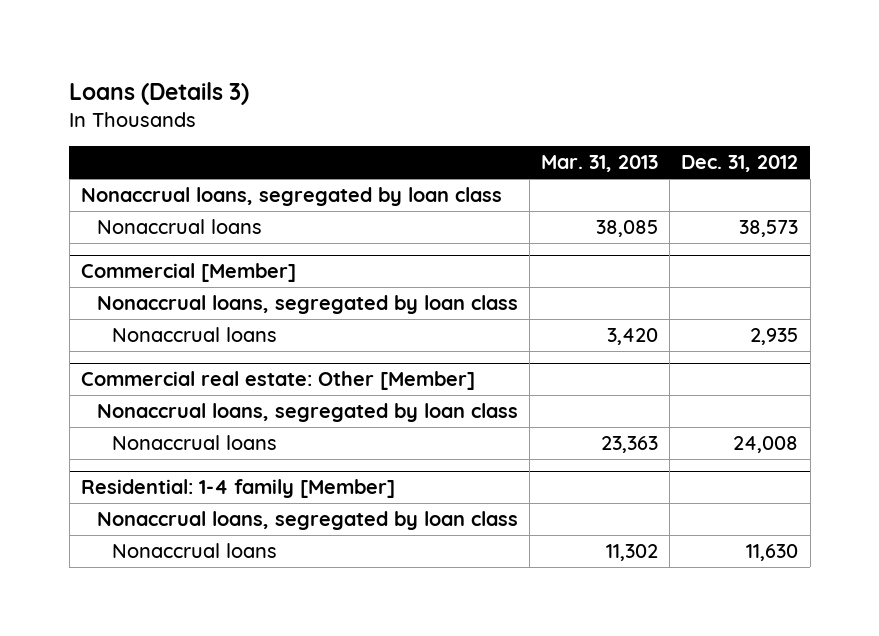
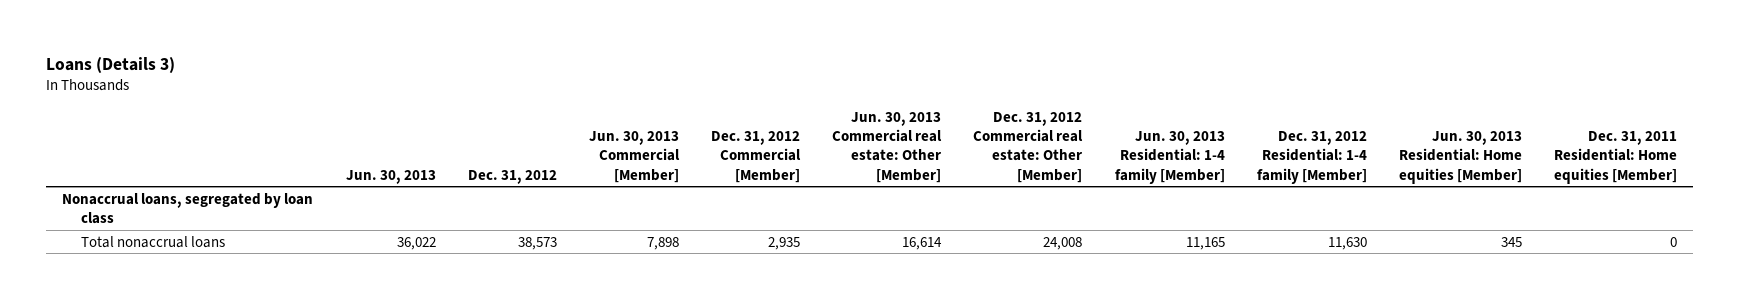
- | Mar. 31, 2013 | Dec. 31, 2012
+ | Jun. 30, 2013 | Dec. 31, 2012 | Jun. 30, 2013 Commercial [Member] | Dec. 31, 2012 Commercial [Member] | Jun. 30, 2013 Commercial real estate: Other [Member] | Dec. 31, 2012 Commercial real estate: Other [Member] | Jun. 30, 2013 Residential: 1-4 family [Member] | Dec. 31, 2012 Residential: 1-4 family [Member] | Jun. 30, 2013 Residential: Home equities [Member] | Dec. 31, 2011 Residential: Home equities [Member]
- Nonaccrual loans | 38,085 | 38,573
- Commercial [Member]
- Nonaccrual loans, segregated by loan class
- Nonaccrual loans | 3,420 | 2,935
- Commercial real estate: Other [Member]
- Nonaccrual loans, segregated by loan class
- Nonaccrual loans | 23,363 | 24,008
- Residential: 1-4 family [Member]
- Nonaccrual loans, segregated by loan class
- Nonaccrual loans | 11,302 | 11,630
+ Total nonaccrual loans | 36,022 | 38,573 | 7,898 | 2,935 | 16,614 | 24,008 | 11,165 | 11,630 | 345 | 0

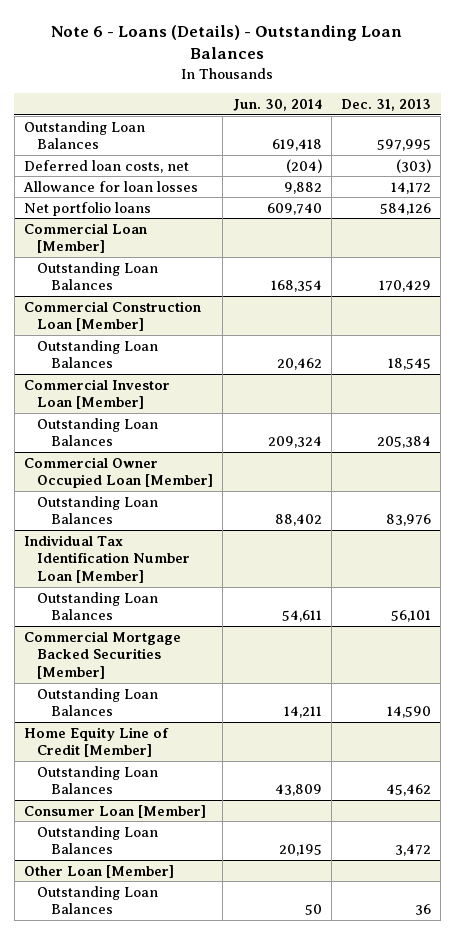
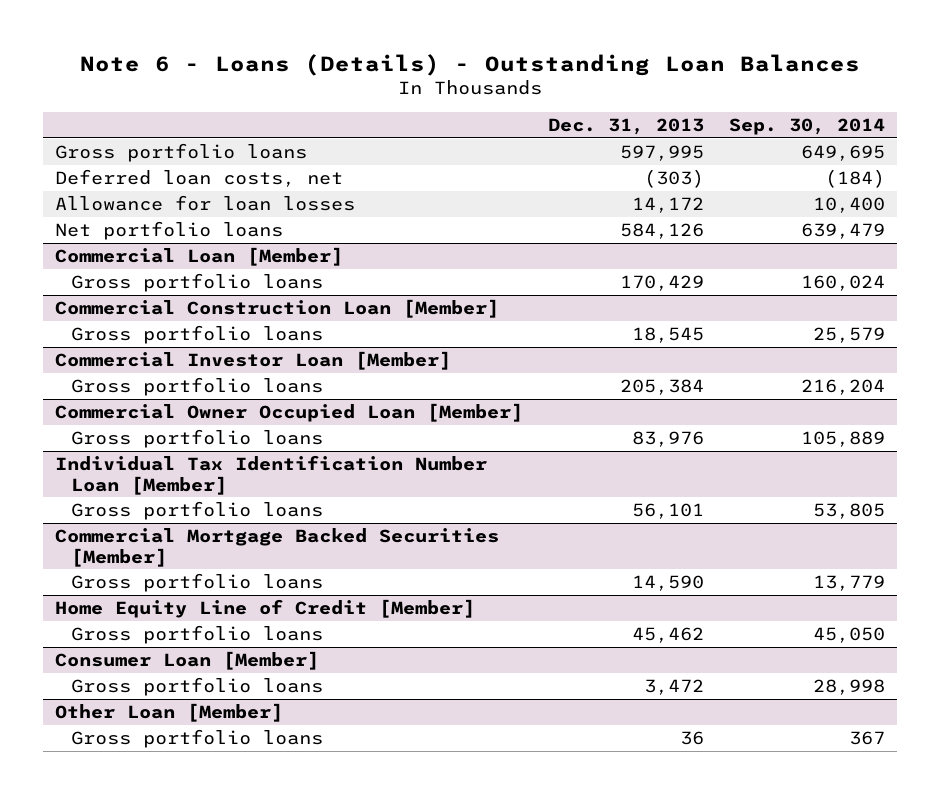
- | Jun. 30, 2014 | Dec. 31, 2013
+ | Dec. 31, 2013 | Sep. 30, 2014
- Outstanding Loan Balances | 619,418 | 597,995
+ Gross portfolio loans | 597,995 | 649,695
@ Commercial Loan [Member]
- Outstanding Loan Balances | 168,354 | 170,429
+ Gross portfolio loans | 170,429 | 160,024
@ Commercial Construction Loan [Member]
- Outstanding Loan Balances | 20,462 | 18,545
+ Gross portfolio loans | 18,545 | 25,579
@ Commercial Investor Loan [Member]
- Outstanding Loan Balances | 209,324 | 205,384
+ Gross portfolio loans | 205,384 | 216,204
@ Commercial Owner Occupied Loan [Member]
- Outstanding Loan Balances | 88,402 | 83,976
+ Gross portfolio loans | 83,976 | 105,889
@ Individual Tax Identification Number Loan [Member]
- Outstanding Loan Balances | 54,611 | 56,101
+ Gross portfolio loans | 56,101 | 53,805
@ Commercial Mortgage Backed Securities [Member]
- Outstanding Loan Balances | 14,211 | 14,590
+ Gross portfolio loans | 14,590 | 13,779
@ Home Equity Line of Credit [Member]
- Outstanding Loan Balances | 43,809 | 45,462
+ Gross portfolio loans | 45,462 | 45,050
@ Consumer Loan [Member]
- Outstanding Loan Balances | 20,195 | 3,472
+ Gross portfolio loans | 3,472 | 28,998
@ Other Loan [Member]
- Outstanding Loan Balances | 50 | 36
+ Gross portfolio loans | 36 | 367

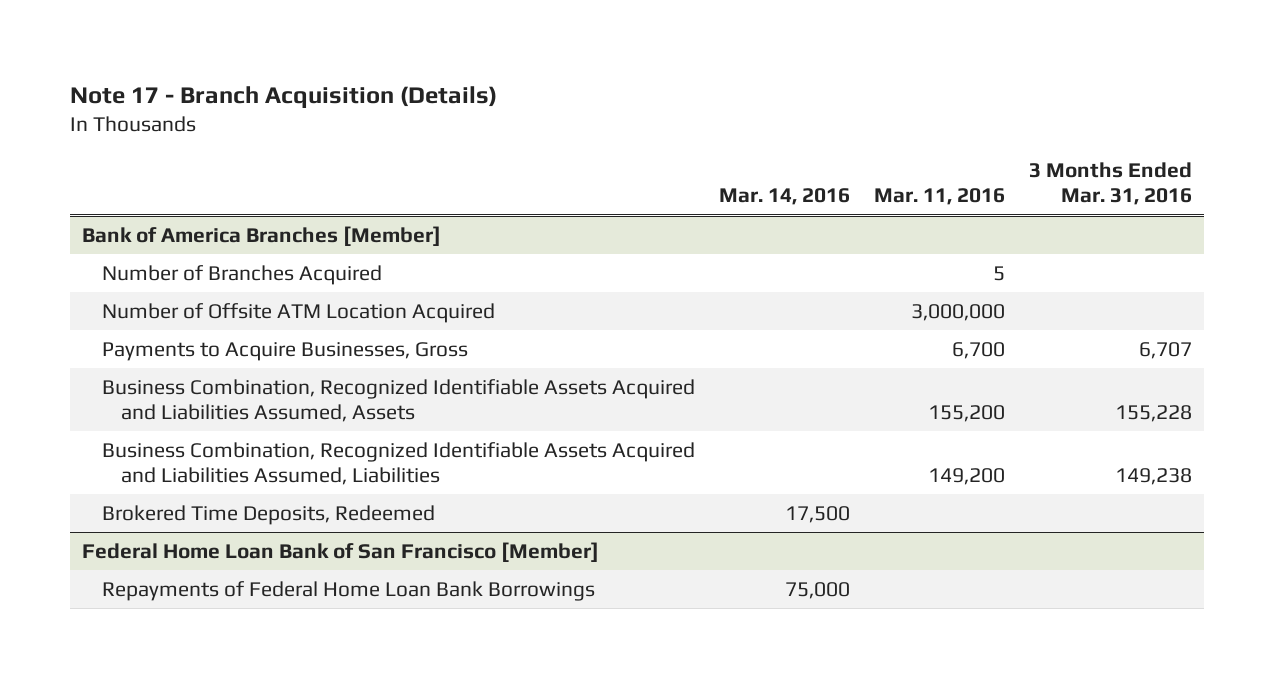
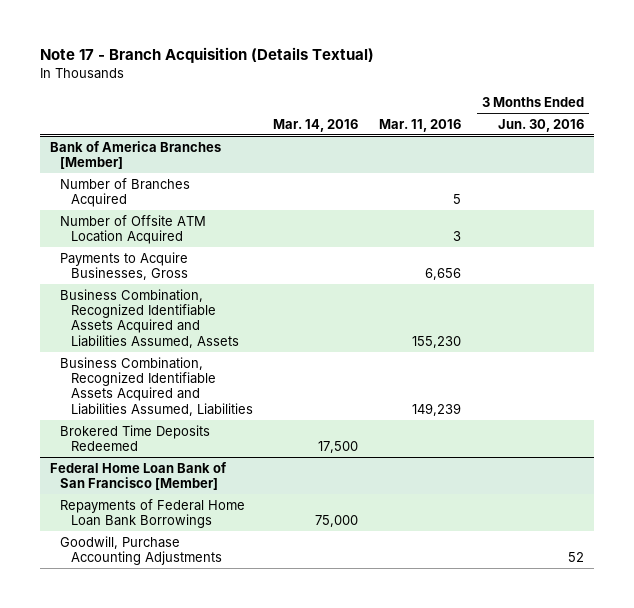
- Note 17 - Branch Acquisition (Details)
+ Note 17 - Branch Acquisition (Details Textual)
- | Mar. 14, 2016 | Mar. 11, 2016 | 3 Months Ended Mar. 31, 2016
+ | Mar. 14, 2016 | Mar. 11, 2016 | 3 Months Ended Jun. 30, 2016
@ Bank of America Branches [Member]
- Number of Offsite ATM Location Acquired | | 3,000,000 |
- Payments to Acquire Businesses, Gross | | 6,700 | 6,707
- Business Combination, Recognized Identifiable Assets Acquired and Liabilities Assumed, Assets | | 155,200 | 155,228
- Business Combination, Recognized Identifiable Assets Acquired and Liabilities Assumed, Liabilities | | 149,200 | 149,238
- Brokered Time Deposits, Redeemed | 17,500 | |
+ Number of Offsite ATM Location Acquired | | 3 |
+ Payments to Acquire Businesses, Gross | | 6,656 |
+ Business Combination, Recognized Identifiable Assets Acquired and Liabilities Assumed, Assets | | 155,230 |
+ Business Combination, Recognized Identifiable Assets Acquired and Liabilities Assumed, Liabilities | | 149,239 |
+ Brokered Time Deposits Redeemed | 17,500 | |
@ Federal Home Loan Bank of San Francisco [Member]
+ Goodwill, Purchase Accounting Adjustments | | | 52

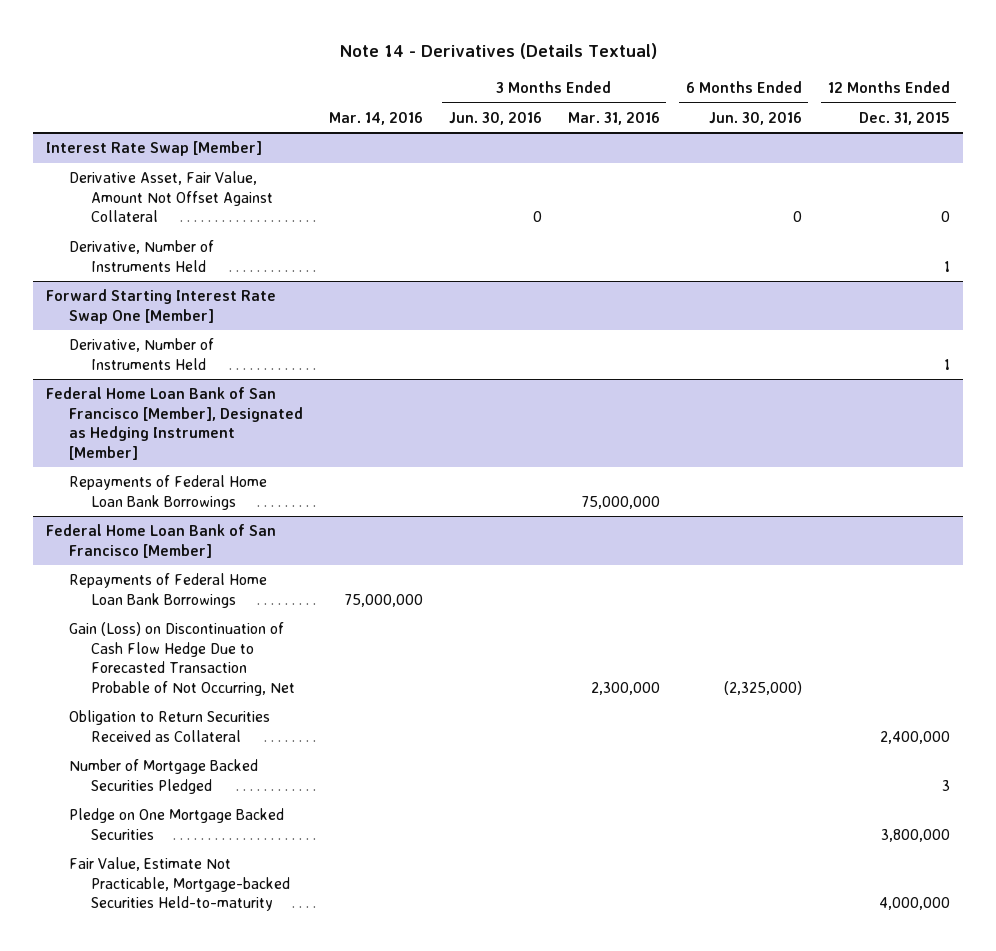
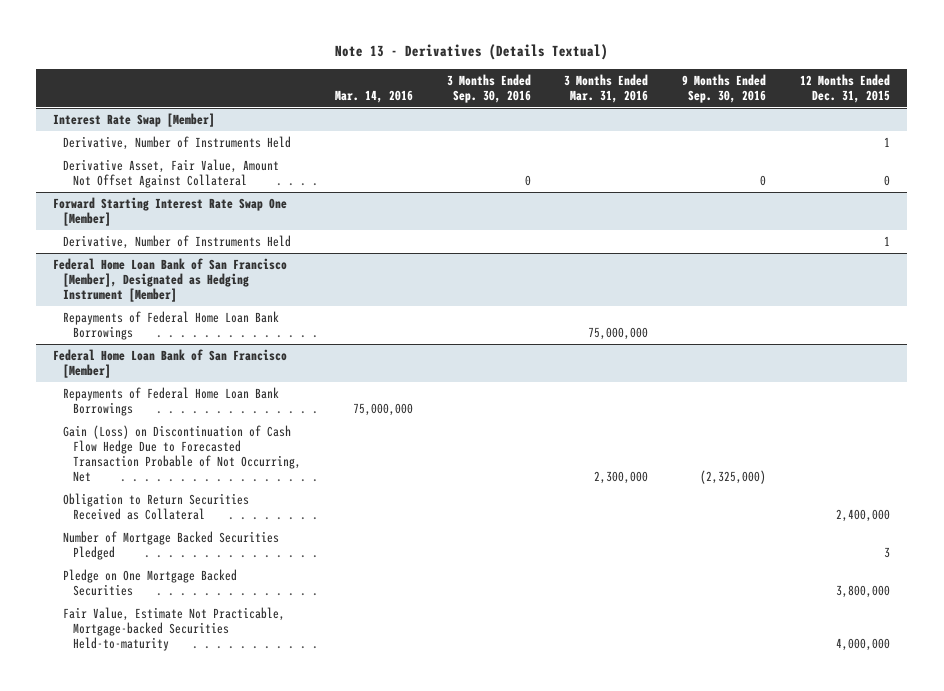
- Note 14 - Derivatives (Details Textual)
+ Note 13 - Derivatives (Details Textual)
- | Mar. 14, 2016 | 3 Months Ended Jun. 30, 2016 | 3 Months Ended Mar. 31, 2016 | 6 Months Ended Jun. 30, 2016 | 12 Months Ended Dec. 31, 2015
+ | Mar. 14, 2016 | 3 Months Ended Sep. 30, 2016 | 3 Months Ended Mar. 31, 2016 | 9 Months Ended Sep. 30, 2016 | 12 Months Ended Dec. 31, 2015
@ Interest Rate Swap [Member]
moved down: Derivative Asset, Fair Value, Amount Not Offset Against Collateral | | 0 | | 0 | 0

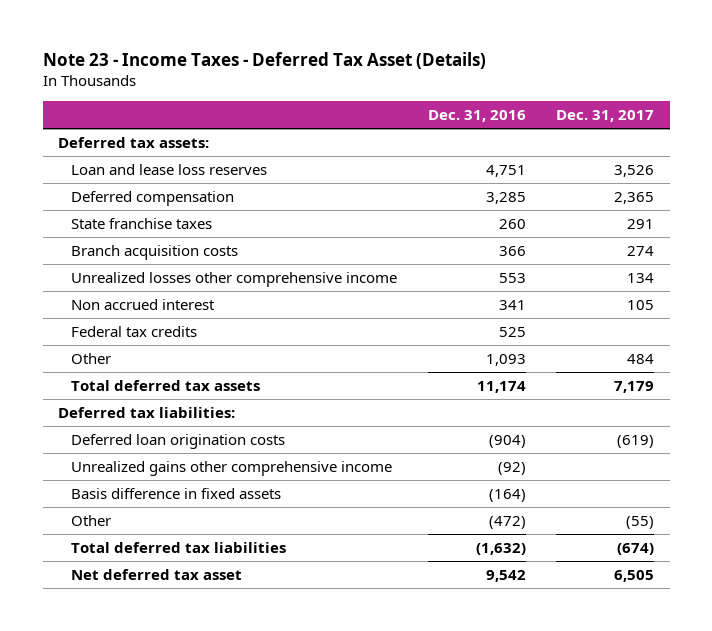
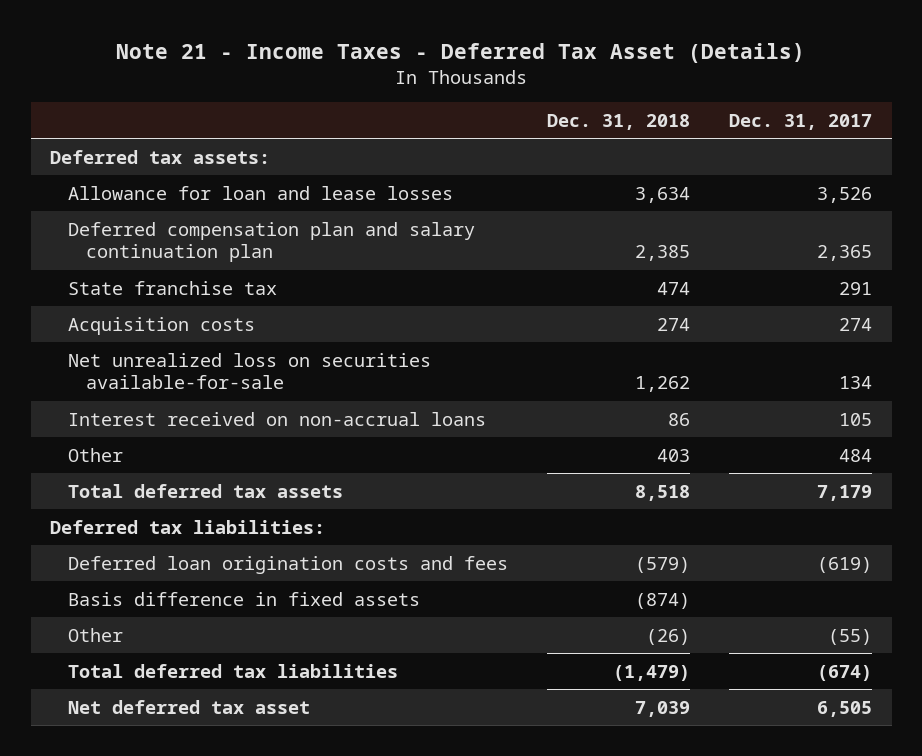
- Note 23 - Income Taxes - Deferred Tax Asset (Details)
+ Note 21 - Income Taxes - Deferred Tax Asset (Details)
- | Dec. 31, 2016 | Dec. 31, 2017
+ | Dec. 31, 2018 | Dec. 31, 2017
- Loan and lease loss reserves | 4,751 | 3,526
- Deferred compensation | 3,285 | 2,365
- State franchise taxes | 260 | 291
- Branch acquisition costs | 366 | 274
- Unrealized losses other comprehensive income | 553 | 134
- Non accrued interest | 341 | 105
- Federal tax credits | 525 |
+ Allowance for loan and lease losses | 3,634 | 3,526
+ Deferred compensation plan and salary continuation plan | 2,385 | 2,365
+ State franchise tax | 474 | 291
+ Acquisition costs | 274 | 274
+ Net unrealized loss on securities available-for-sale | 1,262 | 134
+ Interest received on non-accrual loans | 86 | 105
- Deferred loan origination costs | (904) | (619)
- Unrealized gains other comprehensive income | (92) |
+ Deferred loan origination costs and fees | (579) | (619)

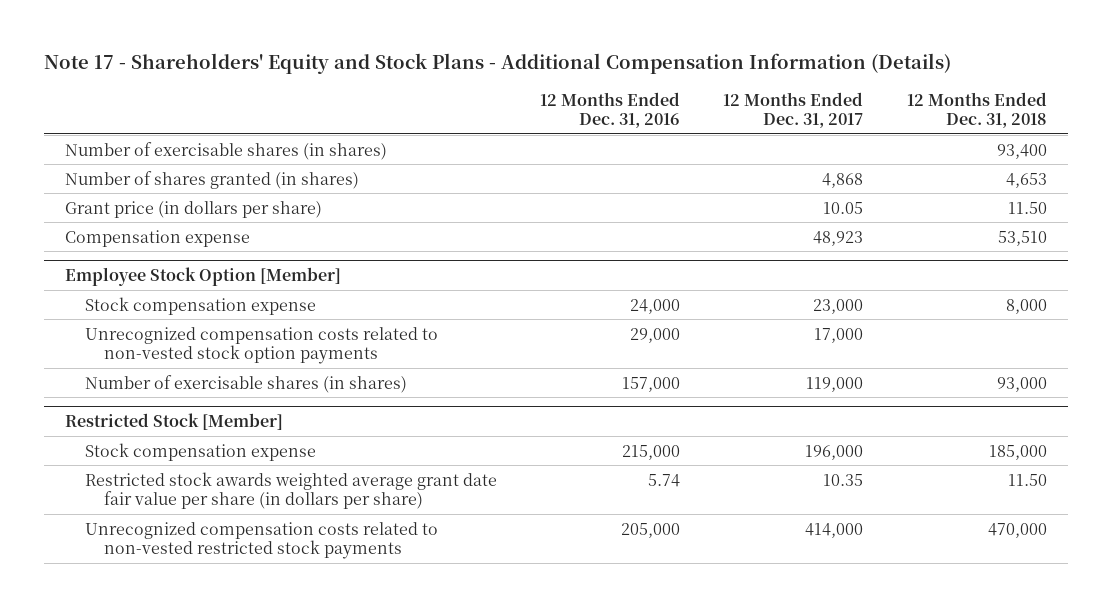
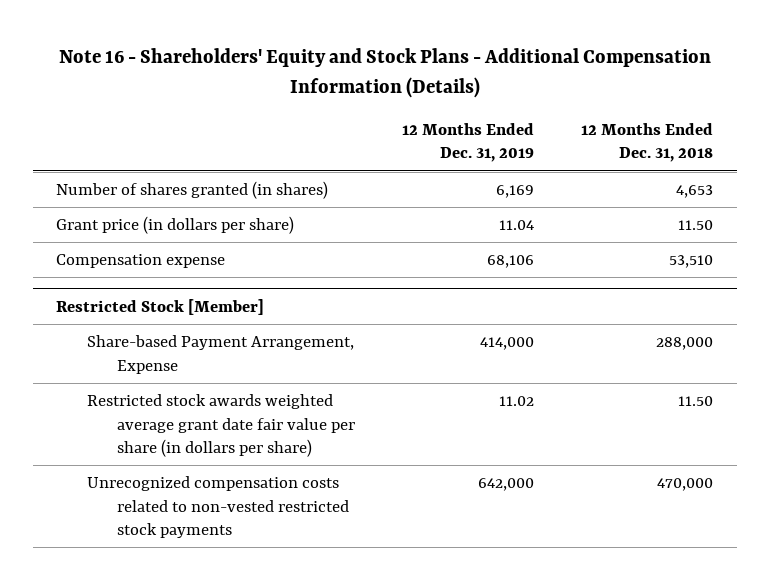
- Note 17 - Shareholders' Equity and Stock Plans - Additional Compensation Information (Details)
+ Note 16 - Shareholders' Equity and Stock Plans - Additional Compensation Information (Details)
- | 12 Months Ended Dec. 31, 2016 | 12 Months Ended Dec. 31, 2017 | 12 Months Ended Dec. 31, 2018
+ | 12 Months Ended Dec. 31, 2019 | 12 Months Ended Dec. 31, 2018
- Number of exercisable shares (in shares) | | | 93,400
- Employee Stock Option [Member]
- Stock compensation expense | 24,000 | 23,000 | 8,000
- Unrecognized compensation costs related to non-vested stock option payments | 29,000 | 17,000 |
- Number of exercisable shares (in shares) | 157,000 | 119,000 | 93,000
@ Restricted Stock [Member]
- Stock compensation expense | 215,000 | 196,000 | 185,000
+ Share-based Payment Arrangement, Expense | 414,000 | 288,000

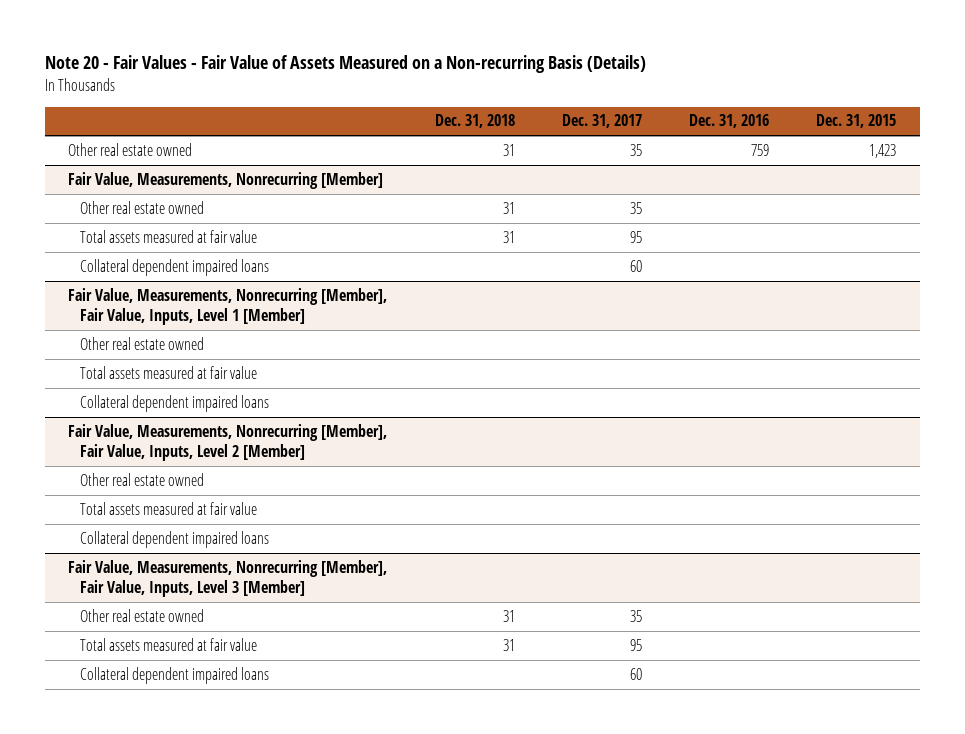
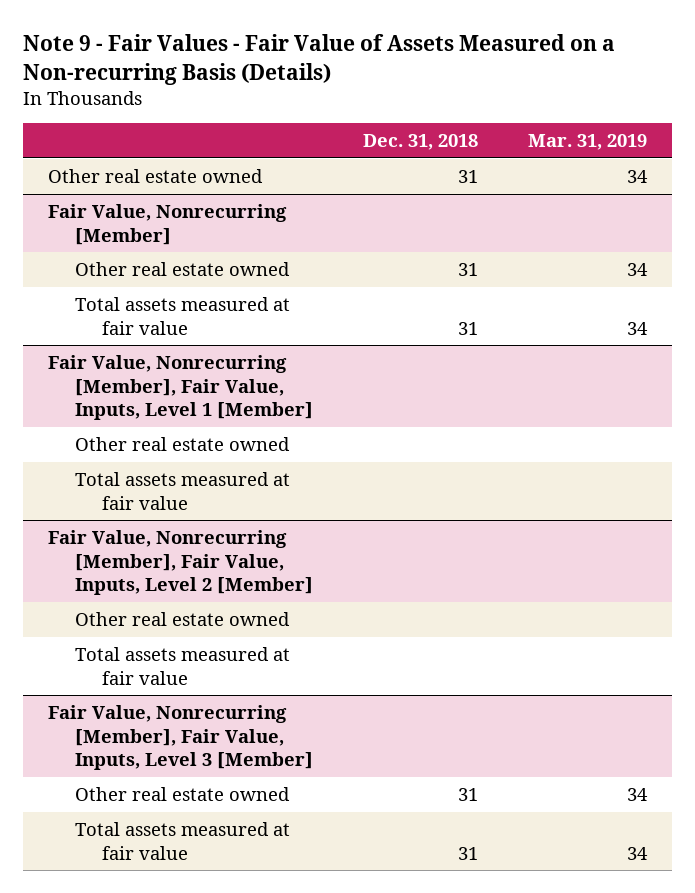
- Note 20 - Fair Values - Fair Value of Assets Measured on a Non-recurring Basis (Details)
+ Note 9 - Fair Values - Fair Value of Assets Measured on a Non-recurring Basis (Details)
- | Dec. 31, 2018 | Dec. 31, 2017 | Dec. 31, 2016 | Dec. 31, 2015
+ | Dec. 31, 2018 | Mar. 31, 2019
- Fair Value, Measurements, Nonrecurring [Member]
+ Fair Value, Nonrecurring [Member]
- Collateral dependent impaired loans | | 60 | |
- Fair Value, Measurements, Nonrecurring [Member], Fair Value, Inputs, Level 1 [Member]
+ Fair Value, Nonrecurring [Member], Fair Value, Inputs, Level 1 [Member]
- Collateral dependent impaired loans
- Fair Value, Measurements, Nonrecurring [Member], Fair Value, Inputs, Level 2 [Member]
+ Fair Value, Nonrecurring [Member], Fair Value, Inputs, Level 2 [Member]
- Collateral dependent impaired loans
- Fair Value, Measurements, Nonrecurring [Member], Fair Value, Inputs, Level 3 [Member]
+ Fair Value, Nonrecurring [Member], Fair Value, Inputs, Level 3 [Member]
- Collateral dependent impaired loans | | 60 | |

